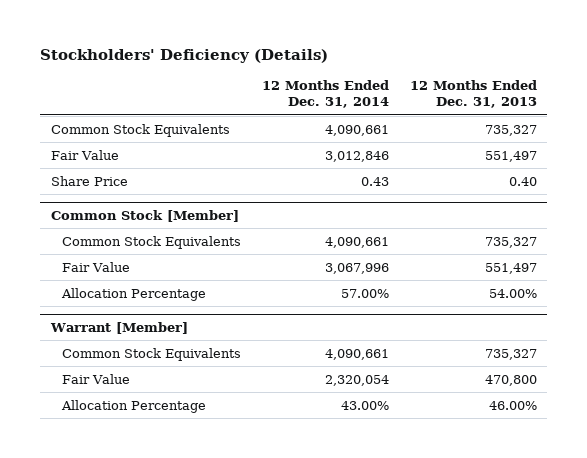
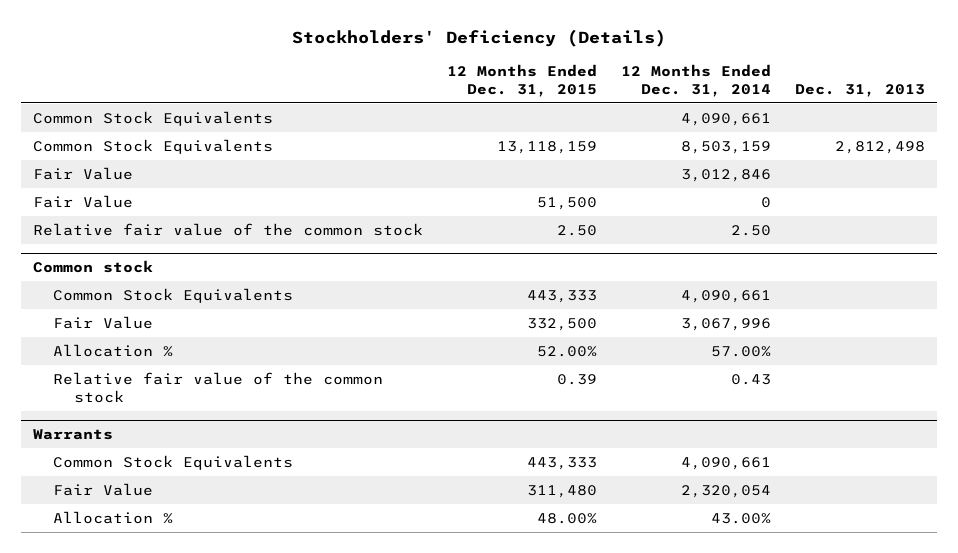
- | 12 Months Ended Dec. 31, 2014 | 12 Months Ended Dec. 31, 2013
+ | 12 Months Ended Dec. 31, 2015 | 12 Months Ended Dec. 31, 2014 | Dec. 31, 2013
+ Common Stock Equivalents | 13,118,159 | 8,503,159 | 2,812,498
- Share Price | 0.43 | 0.40
- Common Stock [Member]
+ Fair Value | 51,500 | 0 |
+ Relative fair value of the common stock | 2.50 | 2.50 |
+ Common stock
- Allocation Percentage | 57.00% | 54.00%
- Warrant [Member]
+ Allocation % | 52.00% | 57.00% |
+ Relative fair value of the common stock | 0.39 | 0.43 |
+ Warrants
- Allocation Percentage | 43.00% | 46.00%
+ Allocation % | 48.00% | 43.00% |

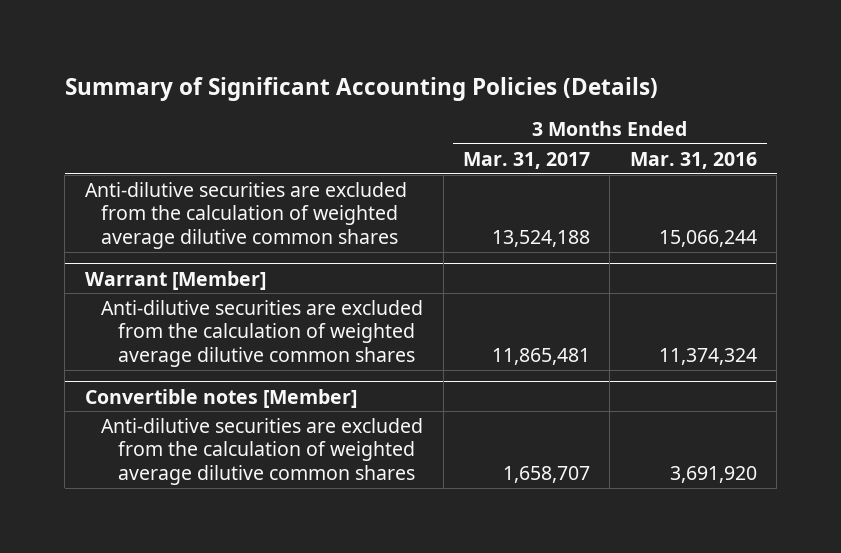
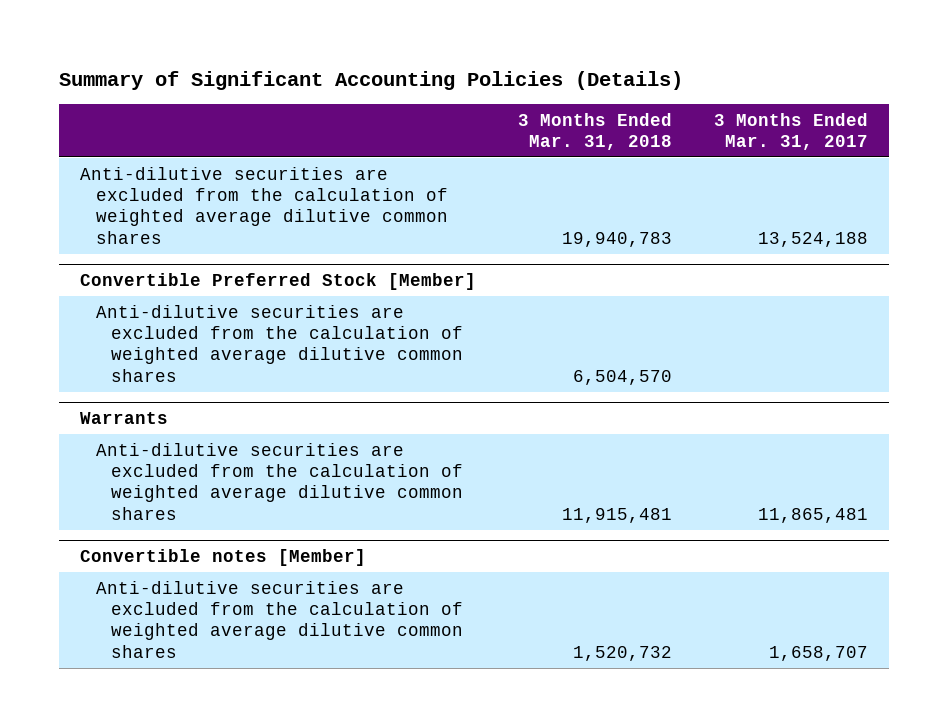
- | 3 Months Ended Mar. 31, 2017 | 3 Months Ended Mar. 31, 2016
+ | 3 Months Ended Mar. 31, 2018 | 3 Months Ended Mar. 31, 2017
- Warrant [Member]
+ Convertible Preferred Stock [Member]
+ Anti-dilutive securities are excluded from the calculation of weighted average dilutive common shares | 6,504,570 |
+ Warrants

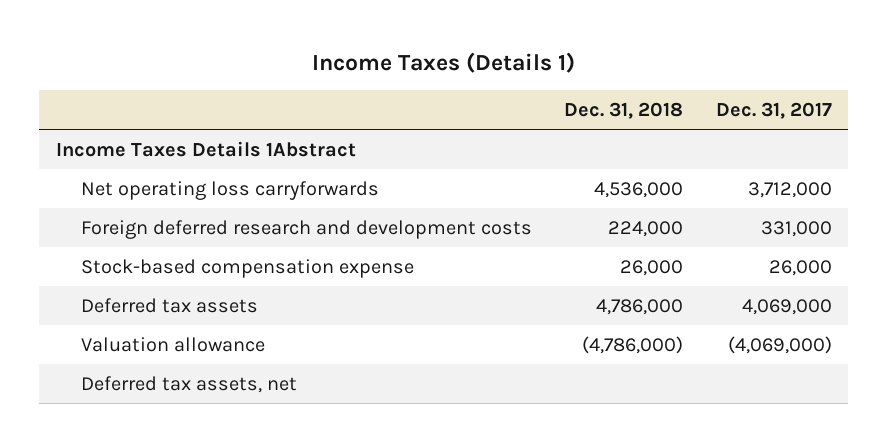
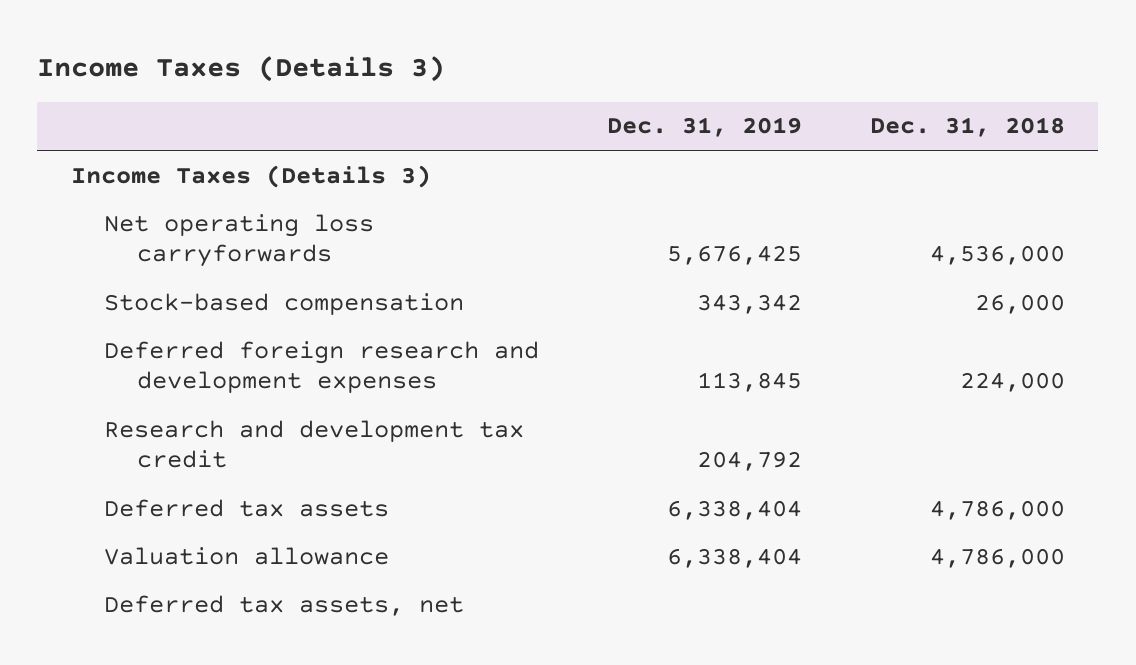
- Income Taxes (Details 1)
+ Income Taxes (Details 3)
- | Dec. 31, 2018 | Dec. 31, 2017
+ | Dec. 31, 2019 | Dec. 31, 2018
- Income Taxes Details 1Abstract
+ Income Taxes (Details 3)
- Foreign deferred research and development costs | 224,000 | 331,000
- Stock-based compensation expense | 26,000 | 26,000
+ Stock-based compensation | 343,342 | 26,000
+ Deferred foreign research and development expenses | 113,845 | 224,000
+ Research and development tax credit | 204,792 |
- Valuation allowance | (4,786,000) | (4,069,000)
+ Valuation allowance | 6,338,404 | 4,786,000

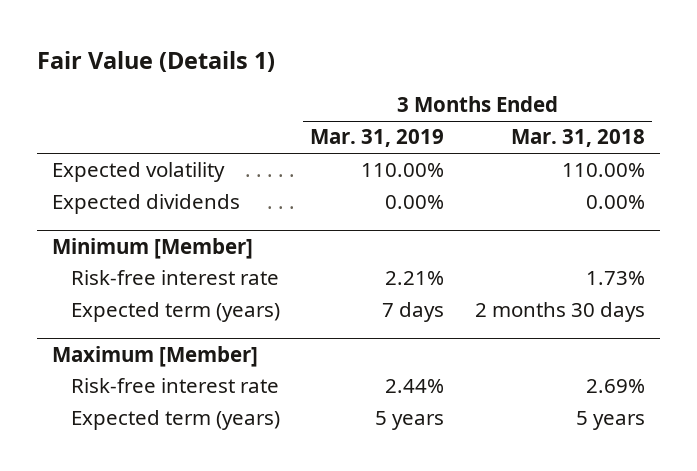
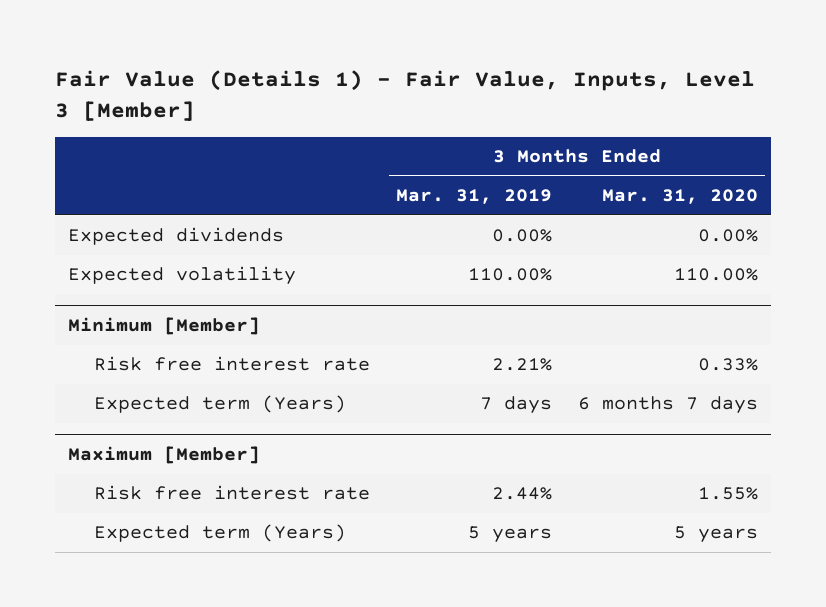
- Fair Value (Details 1)
+ Fair Value (Details 1) - Fair Value, Inputs, Level 3 [Member]
- | 3 Months Ended Mar. 31, 2019 | 3 Months Ended Mar. 31, 2018
+ | 3 Months Ended Mar. 31, 2019 | 3 Months Ended Mar. 31, 2020
moved down: Expected volatility | 110.00% | 110.00%
@ Minimum [Member]
- Risk-free interest rate | 2.21% | 1.73%
- Expected term (years) | 7 days | 2 months 30 days
+ Risk free interest rate | 2.21% | 0.33%
+ Expected term (Years) | 7 days | 6 months 7 days
@ Maximum [Member]
- Risk-free interest rate | 2.44% | 2.69%
- Expected term (years) | 5 years | 5 years
+ Risk free interest rate | 2.44% | 1.55%
+ Expected term (Years) | 5 years | 5 years

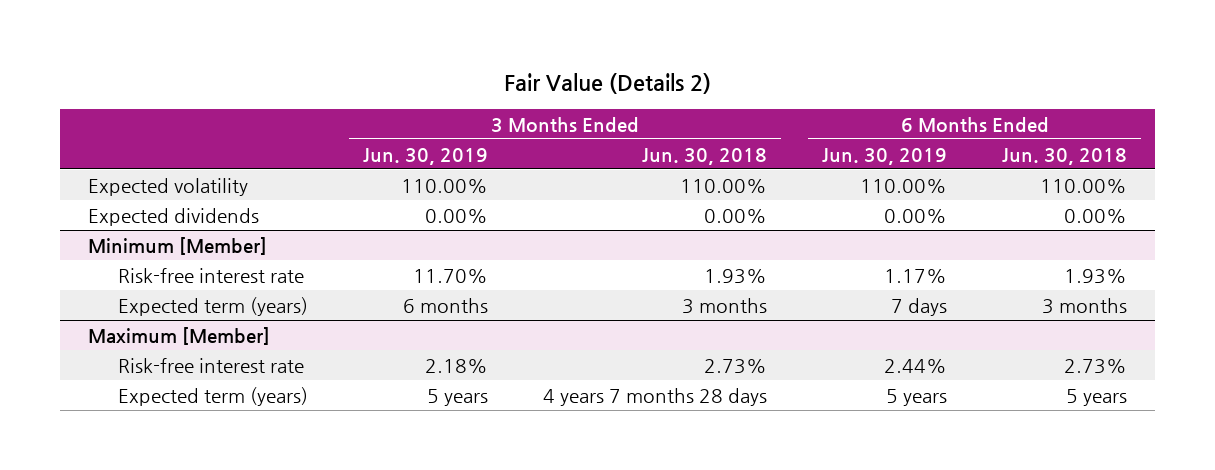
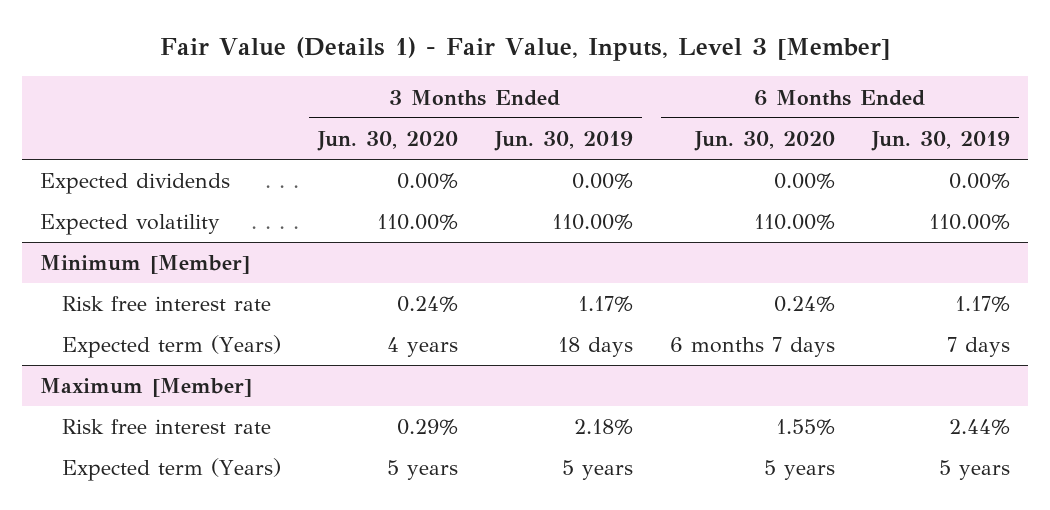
- Fair Value (Details 2)
+ Fair Value (Details 1) - Fair Value, Inputs, Level 3 [Member]
- | 3 Months Ended Jun. 30, 2019 | 3 Months Ended Jun. 30, 2018 | 6 Months Ended Jun. 30, 2019 | 6 Months Ended Jun. 30, 2018
+ | 3 Months Ended Jun. 30, 2020 | 3 Months Ended Jun. 30, 2019 | 6 Months Ended Jun. 30, 2020 | 6 Months Ended Jun. 30, 2019
moved down: Expected volatility | 110.00% | 110.00% | 110.00% | 110.00%
@ Minimum [Member]
- Risk-free interest rate | 11.70% | 1.93% | 1.17% | 1.93%
- Expected term (years) | 6 months | 3 months | 7 days | 3 months
+ Risk free interest rate | 0.24% | 1.17% | 0.24% | 1.17%
+ Expected term (Years) | 4 years | 18 days | 6 months 7 days | 7 days
@ Maximum [Member]
- Risk-free interest rate | 2.18% | 2.73% | 2.44% | 2.73%
- Expected term (years) | 5 years | 4 years 7 months 28 days | 5 years | 5 years
+ Risk free interest rate | 0.29% | 2.18% | 1.55% | 2.44%
+ Expected term (Years) | 5 years | 5 years | 5 years | 5 years

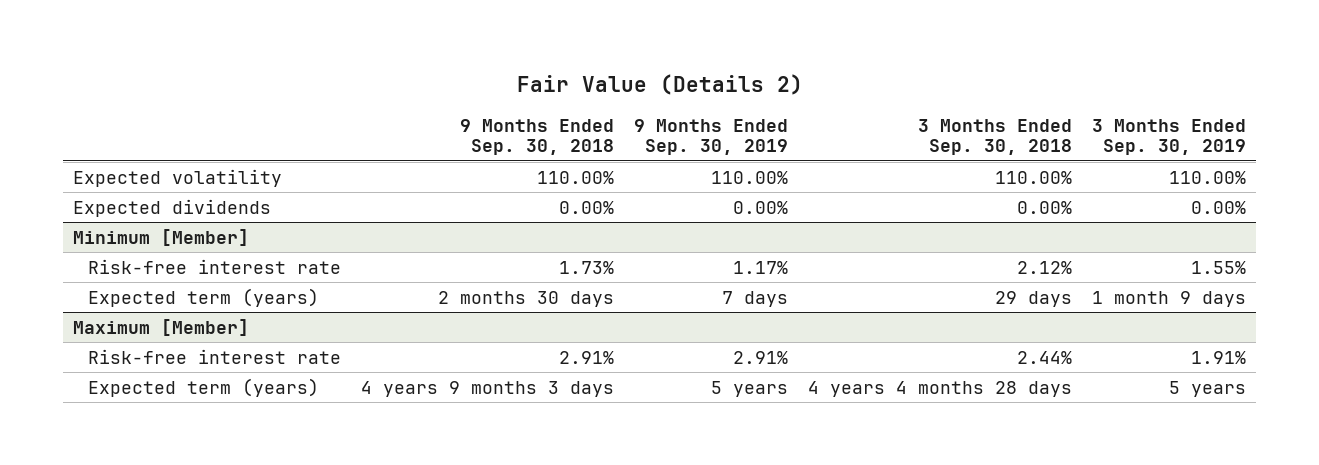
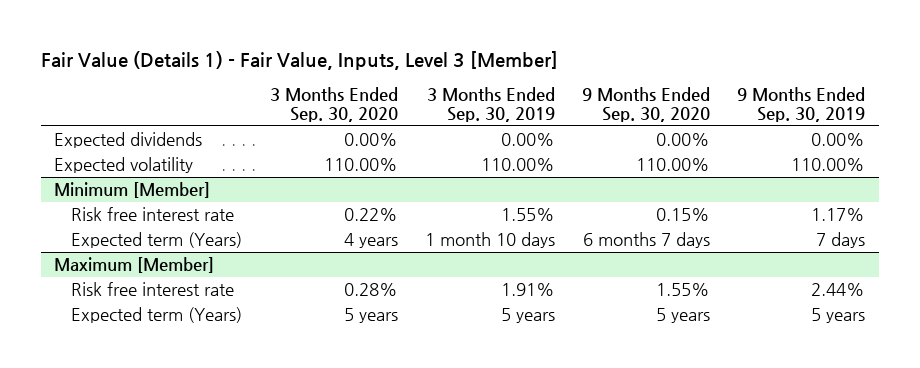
- Fair Value (Details 2)
+ Fair Value (Details 1) - Fair Value, Inputs, Level 3 [Member]
- | 9 Months Ended Sep. 30, 2018 | 9 Months Ended Sep. 30, 2019 | 3 Months Ended Sep. 30, 2018 | 3 Months Ended Sep. 30, 2019
+ | 3 Months Ended Sep. 30, 2020 | 3 Months Ended Sep. 30, 2019 | 9 Months Ended Sep. 30, 2020 | 9 Months Ended Sep. 30, 2019
moved down: Expected volatility | 110.00% | 110.00% | 110.00% | 110.00%
@ Minimum [Member]
- Risk-free interest rate | 1.73% | 1.17% | 2.12% | 1.55%
- Expected term (years) | 2 months 30 days | 7 days | 29 days | 1 month 9 days
+ Risk free interest rate | 0.22% | 1.55% | 0.15% | 1.17%
+ Expected term (Years) | 4 years | 1 month 10 days | 6 months 7 days | 7 days
@ Maximum [Member]
- Risk-free interest rate | 2.91% | 2.91% | 2.44% | 1.91%
- Expected term (years) | 4 years 9 months 3 days | 5 years | 4 years 4 months 28 days | 5 years
+ Risk free interest rate | 0.28% | 1.91% | 1.55% | 2.44%
+ Expected term (Years) | 5 years | 5 years | 5 years | 5 years

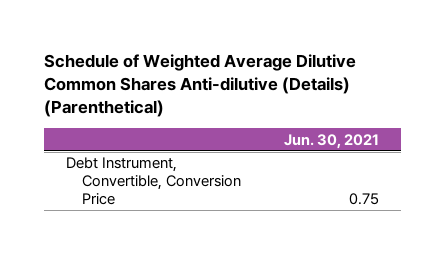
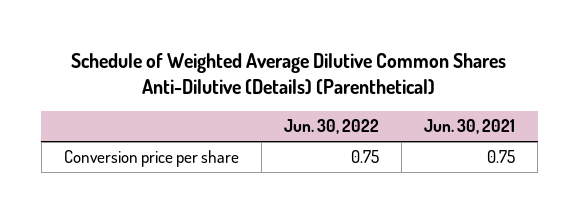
- Schedule of Weighted Average Dilutive Common Shares Anti-dilutive (Details) (Parenthetical)
+ Schedule of Weighted Average Dilutive Common Shares Anti-Dilutive (Details) (Parenthetical)
- | Jun. 30, 2021
+ | Jun. 30, 2022 | Jun. 30, 2021
- Debt Instrument, Convertible, Conversion Price | 0.75
+ Conversion price per share | 0.75 | 0.75

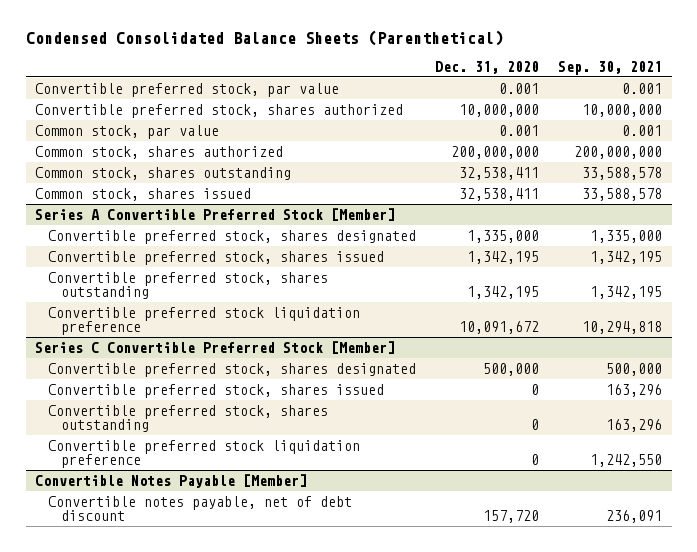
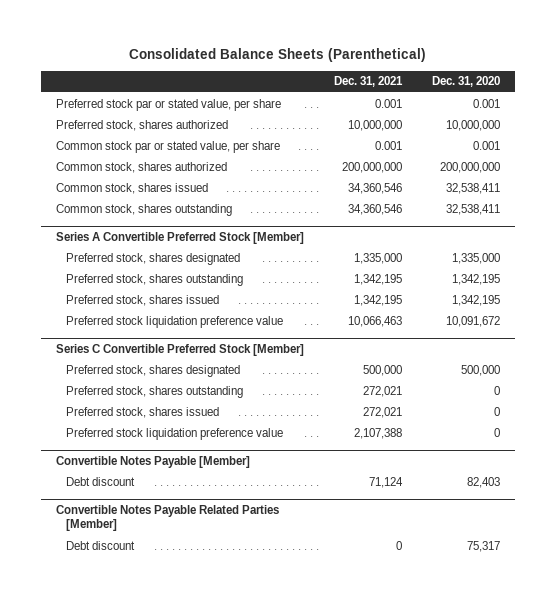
- Condensed Consolidated Balance Sheets (Parenthetical)
+ Consolidated Balance Sheets (Parenthetical)
- | Dec. 31, 2020 | Sep. 30, 2021
+ | Dec. 31, 2021 | Dec. 31, 2020
- Convertible preferred stock, par value | 0.001 | 0.001
- Convertible preferred stock, shares authorized | 10,000,000 | 10,000,000
- Common stock, par value | 0.001 | 0.001
+ Preferred stock par or stated value, per share | 0.001 | 0.001
+ Preferred stock, shares authorized | 10,000,000 | 10,000,000
+ Common stock par or stated value, per share | 0.001 | 0.001
moved down: Common stock, shares outstanding | 34,360,546 | 32,538,411
@ Series A Convertible Preferred Stock [Member]
- Convertible preferred stock, shares designated | 1,335,000 | 1,335,000
- Convertible preferred stock, shares issued | 1,342,195 | 1,342,195
- Convertible preferred stock, shares outstanding | 1,342,195 | 1,342,195
- Convertible preferred stock liquidation preference | 10,091,672 | 10,294,818
+ Preferred stock, shares designated | 1,335,000 | 1,335,000
+ Preferred stock, shares outstanding | 1,342,195 | 1,342,195
+ Preferred stock, shares issued | 1,342,195 | 1,342,195
+ Preferred stock liquidation preference value | 10,066,463 | 10,091,672
@ Series C Convertible Preferred Stock [Member]
- Convertible preferred stock, shares designated | 500,000 | 500,000
- Convertible preferred stock, shares issued | 0 | 163,296
- Convertible preferred stock, shares outstanding | 0 | 163,296
- Convertible preferred stock liquidation preference | 0 | 1,242,550
+ Preferred stock, shares designated | 500,000 | 500,000
+ Preferred stock, shares outstanding | 272,021 | 0
+ Preferred stock, shares issued | 272,021 | 0
+ Preferred stock liquidation preference value | 2,107,388 | 0
@ Convertible Notes Payable [Member]
- Convertible notes payable, net of debt discount | 157,720 | 236,091
+ Debt discount | 71,124 | 82,403
+ Convertible Notes Payable Related Parties [Member]
+ Debt discount | 0 | 75,317

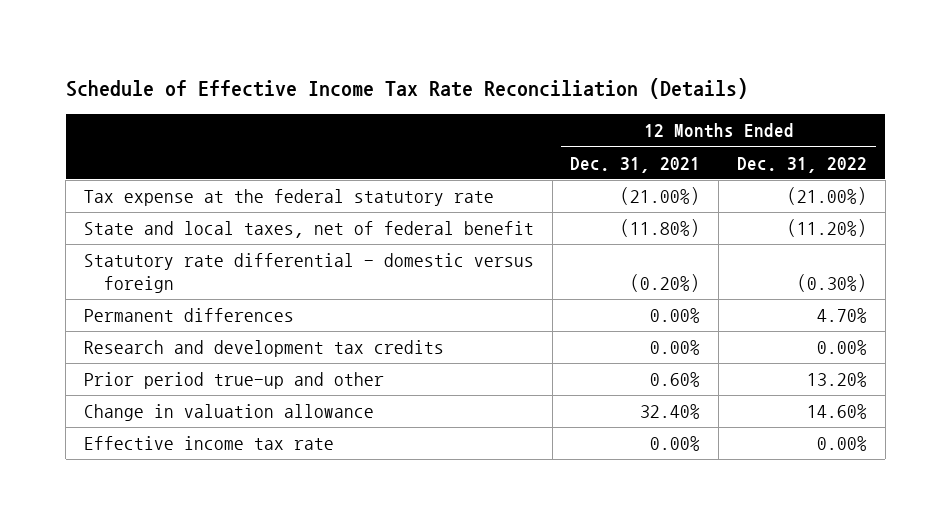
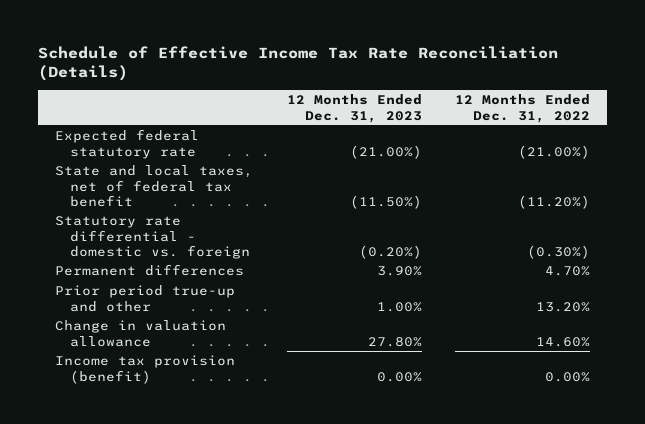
- | 12 Months Ended Dec. 31, 2021 | 12 Months Ended Dec. 31, 2022
+ | 12 Months Ended Dec. 31, 2023 | 12 Months Ended Dec. 31, 2022
- Tax expense at the federal statutory rate | (21.00%) | (21.00%)
- State and local taxes, net of federal benefit | (11.80%) | (11.20%)
- Statutory rate differential - domestic versus foreign | (0.20%) | (0.30%)
+ Expected federal statutory rate | (21.00%) | (21.00%)
+ State and local taxes, net of federal tax benefit | (11.50%) | (11.20%)
+ Statutory rate differential - domestic vs. foreign | (0.20%) | (0.30%)
- Research and development tax credits | 0.00% | 0.00%
- Effective income tax rate | 0.00% | 0.00%
+ Income tax provision (benefit) | 0.00% | 0.00%

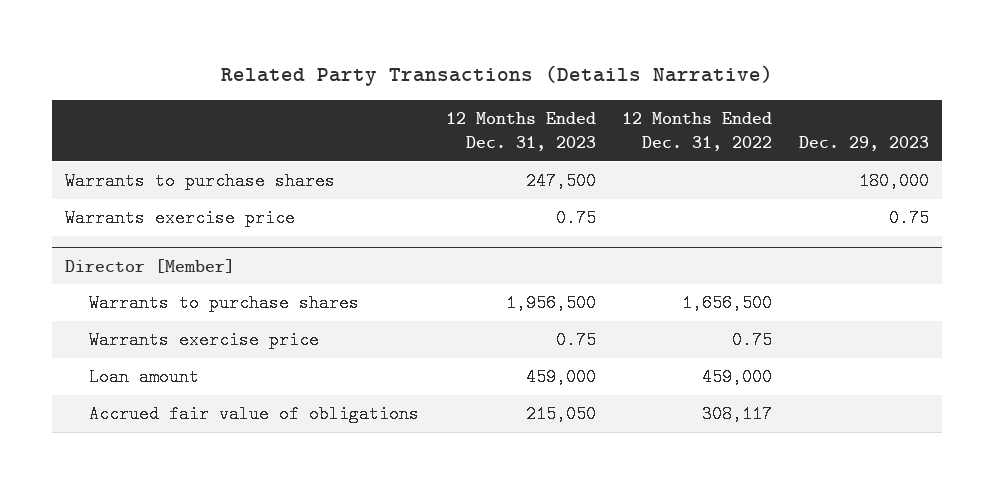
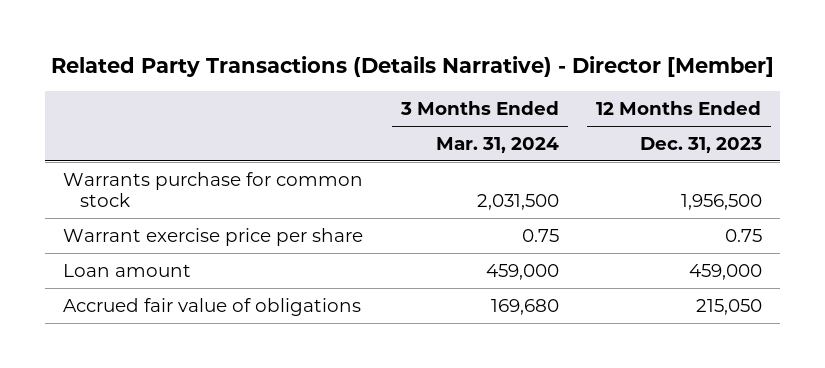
- Related Party Transactions (Details Narrative)
+ Related Party Transactions (Details Narrative) - Director [Member]
- | 12 Months Ended Dec. 31, 2023 | 12 Months Ended Dec. 31, 2022 | Dec. 29, 2023
+ | 3 Months Ended Mar. 31, 2024 | 12 Months Ended Dec. 31, 2023
- Warrants to purchase shares | 247,500 | | 180,000
- Warrants exercise price | 0.75 | | 0.75
- Director [Member]
- Warrants to purchase shares | 1,956,500 | 1,656,500 |
- Warrants exercise price | 0.75 | 0.75 |
+ Warrants purchase for common stock | 2,031,500 | 1,956,500
+ Warrant exercise price per share | 0.75 | 0.75

